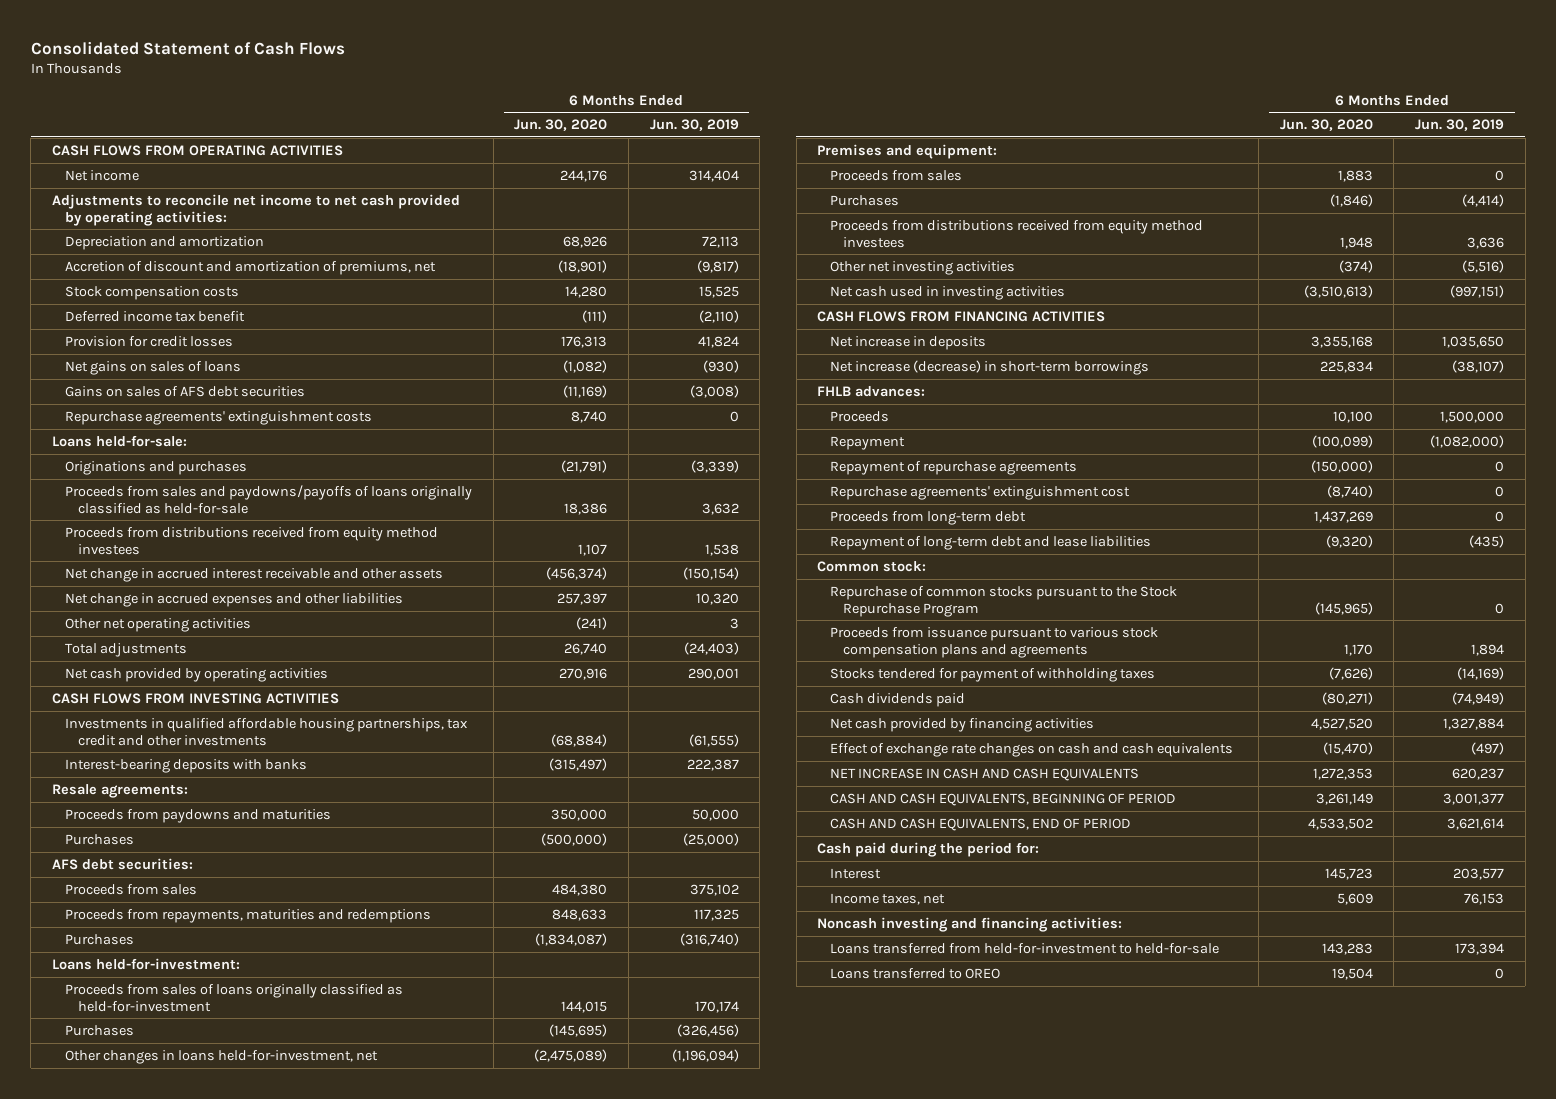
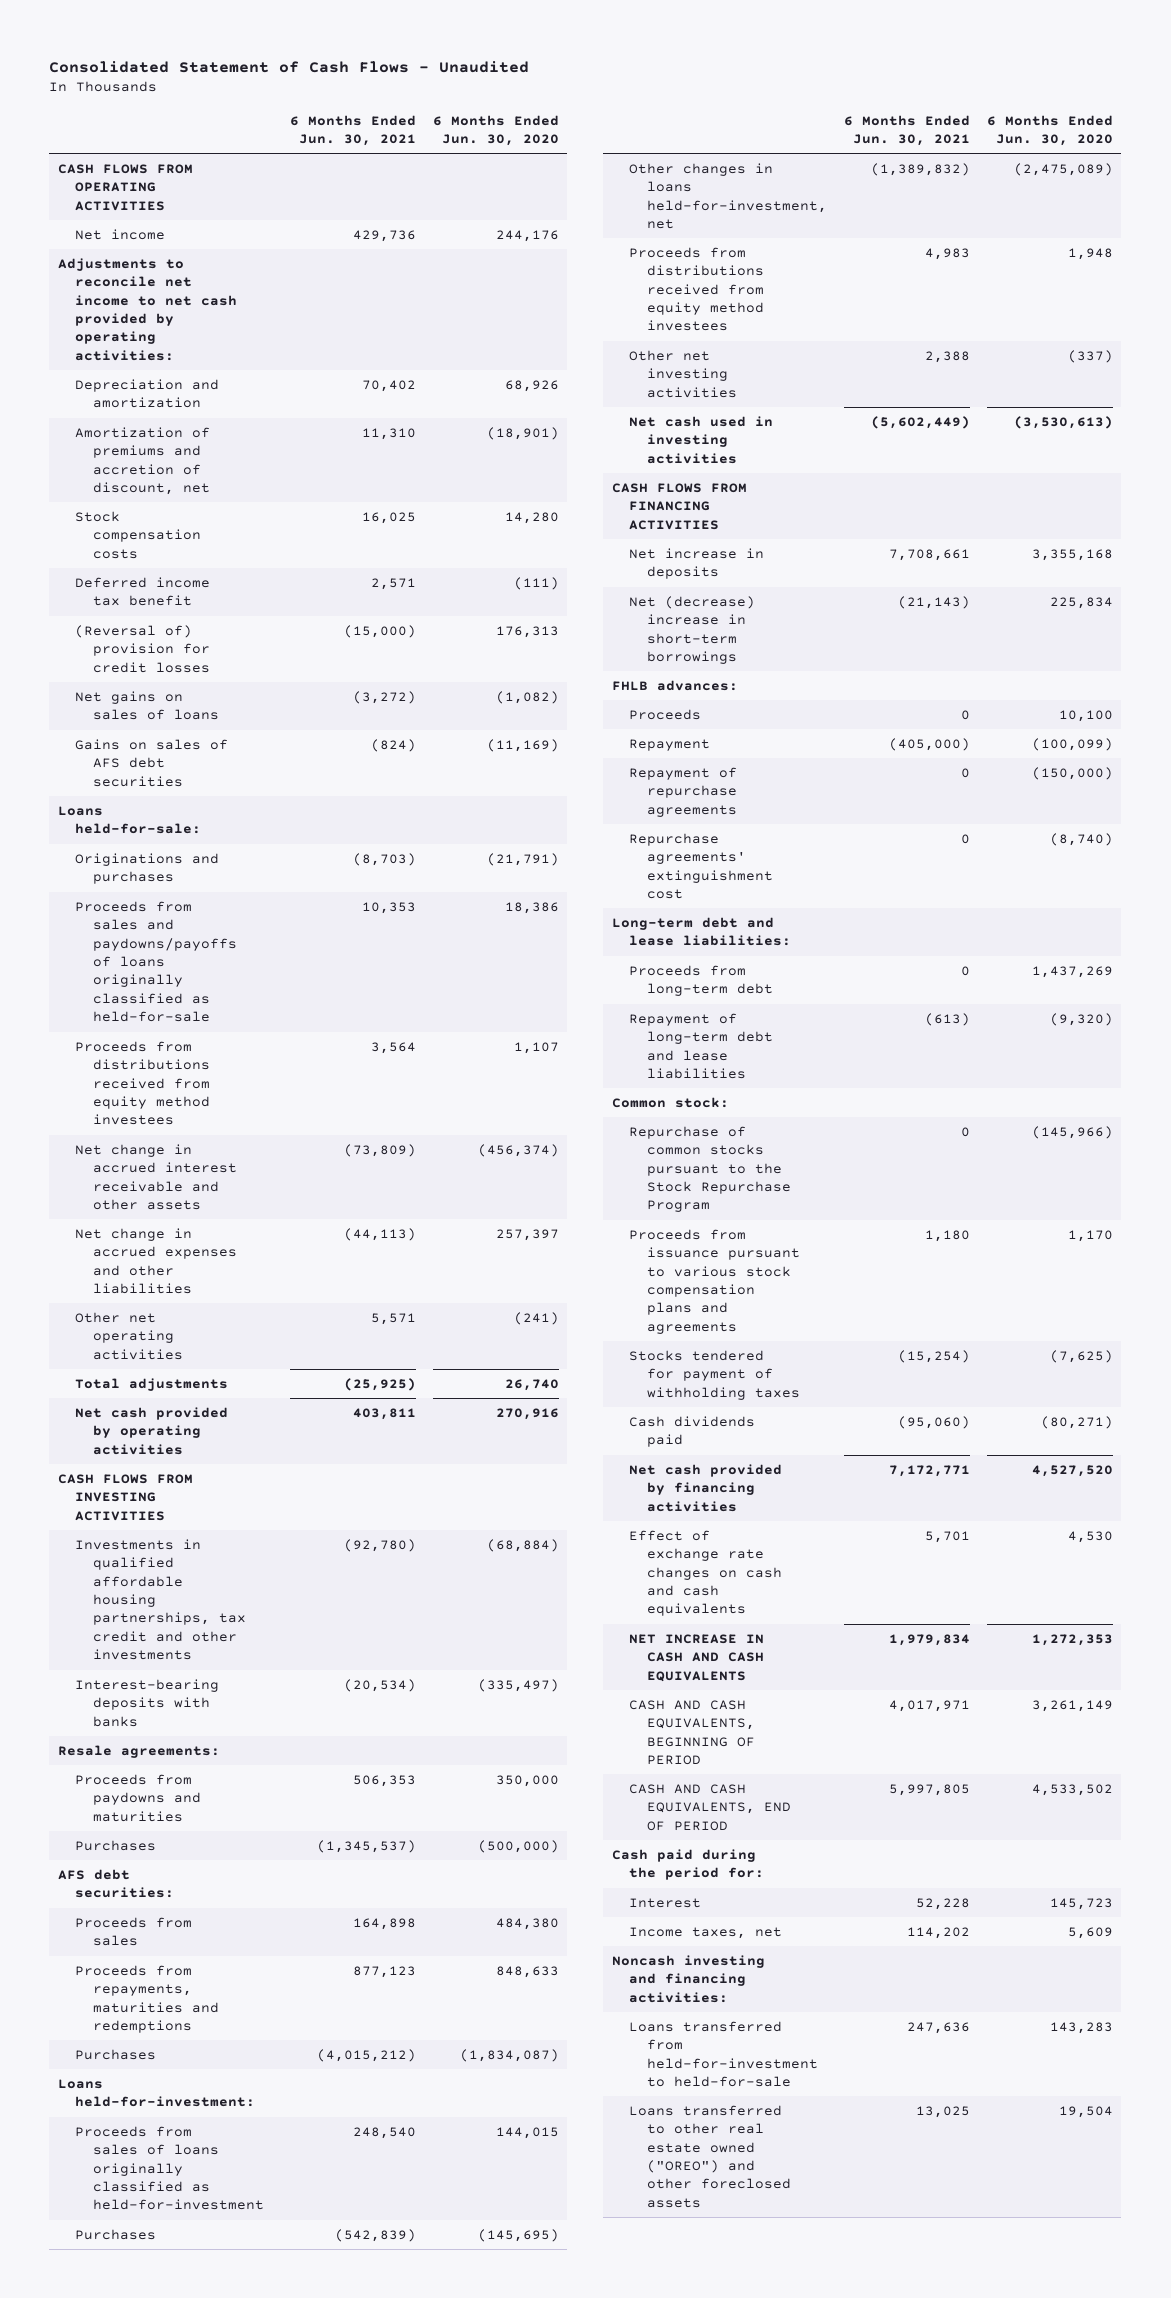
- Consolidated Statement of Cash Flows
+ Consolidated Statement of Cash Flows - Unaudited
- | 6 Months Ended Jun. 30, 2020 | 6 Months Ended Jun. 30, 2019
+ | 6 Months Ended Jun. 30, 2021 | 6 Months Ended Jun. 30, 2020
- Accretion of discount and amortization of premiums, net | (18,901) | (9,817)
+ Amortization of premiums and accretion of discount, net | 11,310 | (18,901)
- Provision for credit losses | 176,313 | 41,824
+ (Reversal of) provision for credit losses | (15,000) | 176,313
- Repurchase agreements' extinguishment costs | 8,740 | 0
- Interest-bearing deposits with banks | (315,497) | 222,387
+ Interest-bearing deposits with banks | (20,534) | (335,497)
- Premises and equipment:
- Proceeds from sales | 1,883 | 0
- Purchases | (1,846) | (4,414)
- Other net investing activities | (374) | (5,516)
- Net cash used in investing activities | (3,510,613) | (997,151)
+ Other net investing activities | 2,388 | (337)
+ Net cash used in investing activities | (5,602,449) | (3,530,613)
- Net increase (decrease) in short-term borrowings | 225,834 | (38,107)
+ Net (decrease) increase in short-term borrowings | (21,143) | 225,834
+ Long-term debt and lease liabilities:
- Repurchase of common stocks pursuant to the Stock Repurchase Program | (145,965) | 0
+ Repurchase of common stocks pursuant to the Stock Repurchase Program | 0 | (145,966)
- Stocks tendered for payment of withholding taxes | (7,626) | (14,169)
+ Stocks tendered for payment of withholding taxes | (15,254) | (7,625)
- Effect of exchange rate changes on cash and cash equivalents | (15,470) | (497)
+ Effect of exchange rate changes on cash and cash equivalents | 5,701 | 4,530
- Loans transferred to OREO | 19,504 | 0
+ Loans transferred to other real estate owned ("OREO") and other foreclosed assets | 13,025 | 19,504

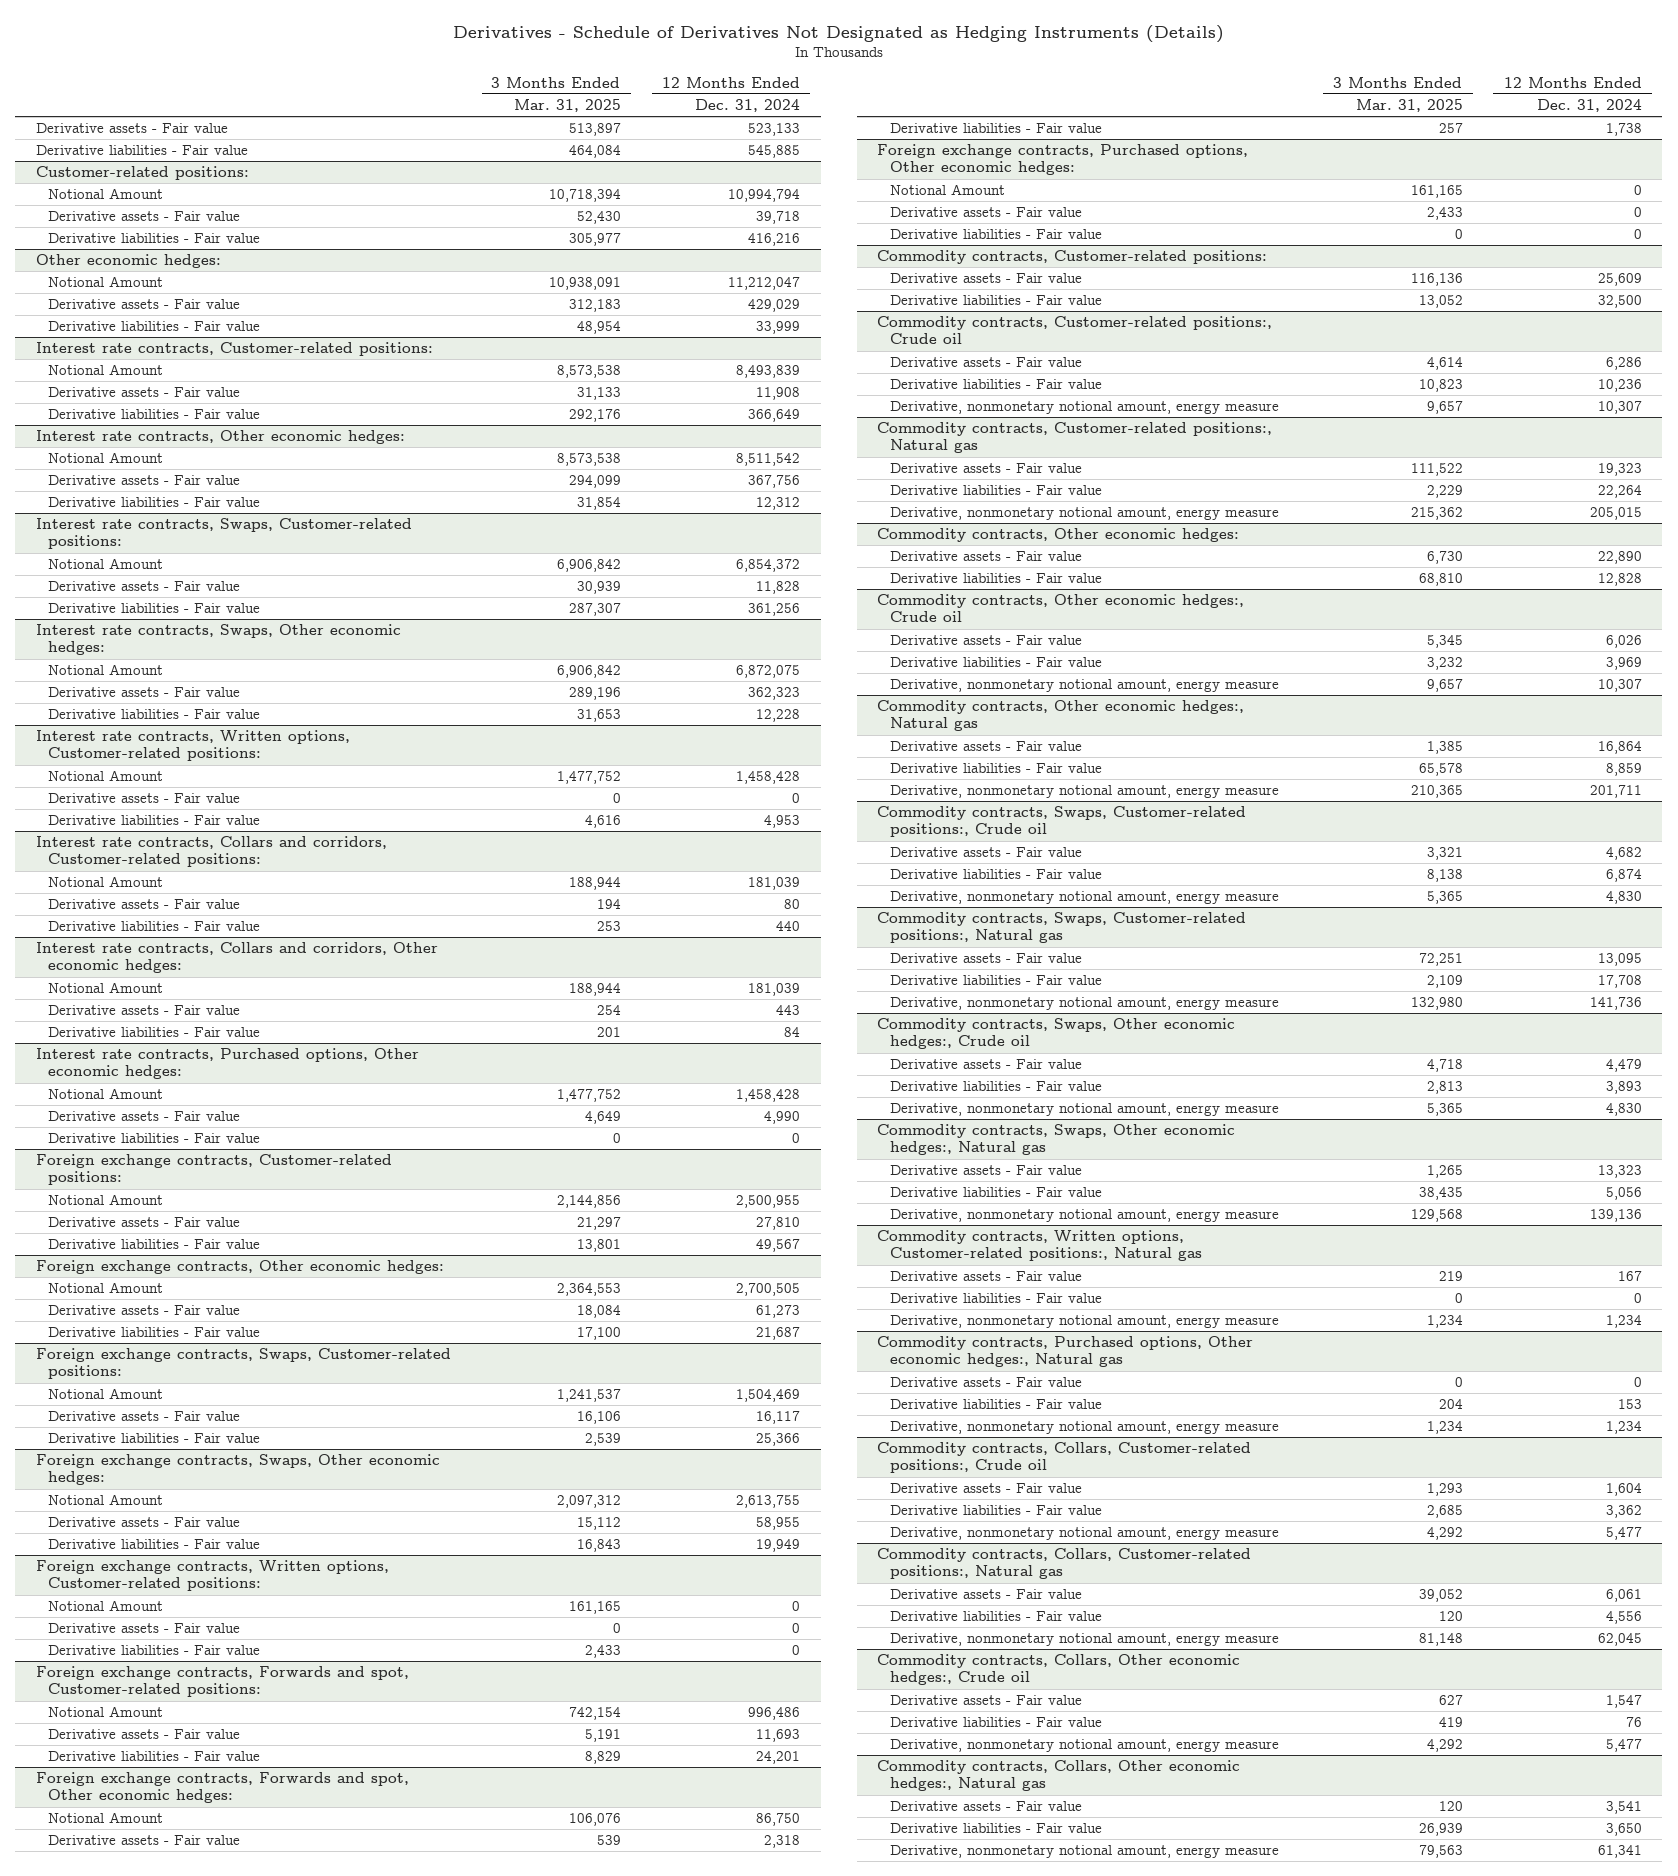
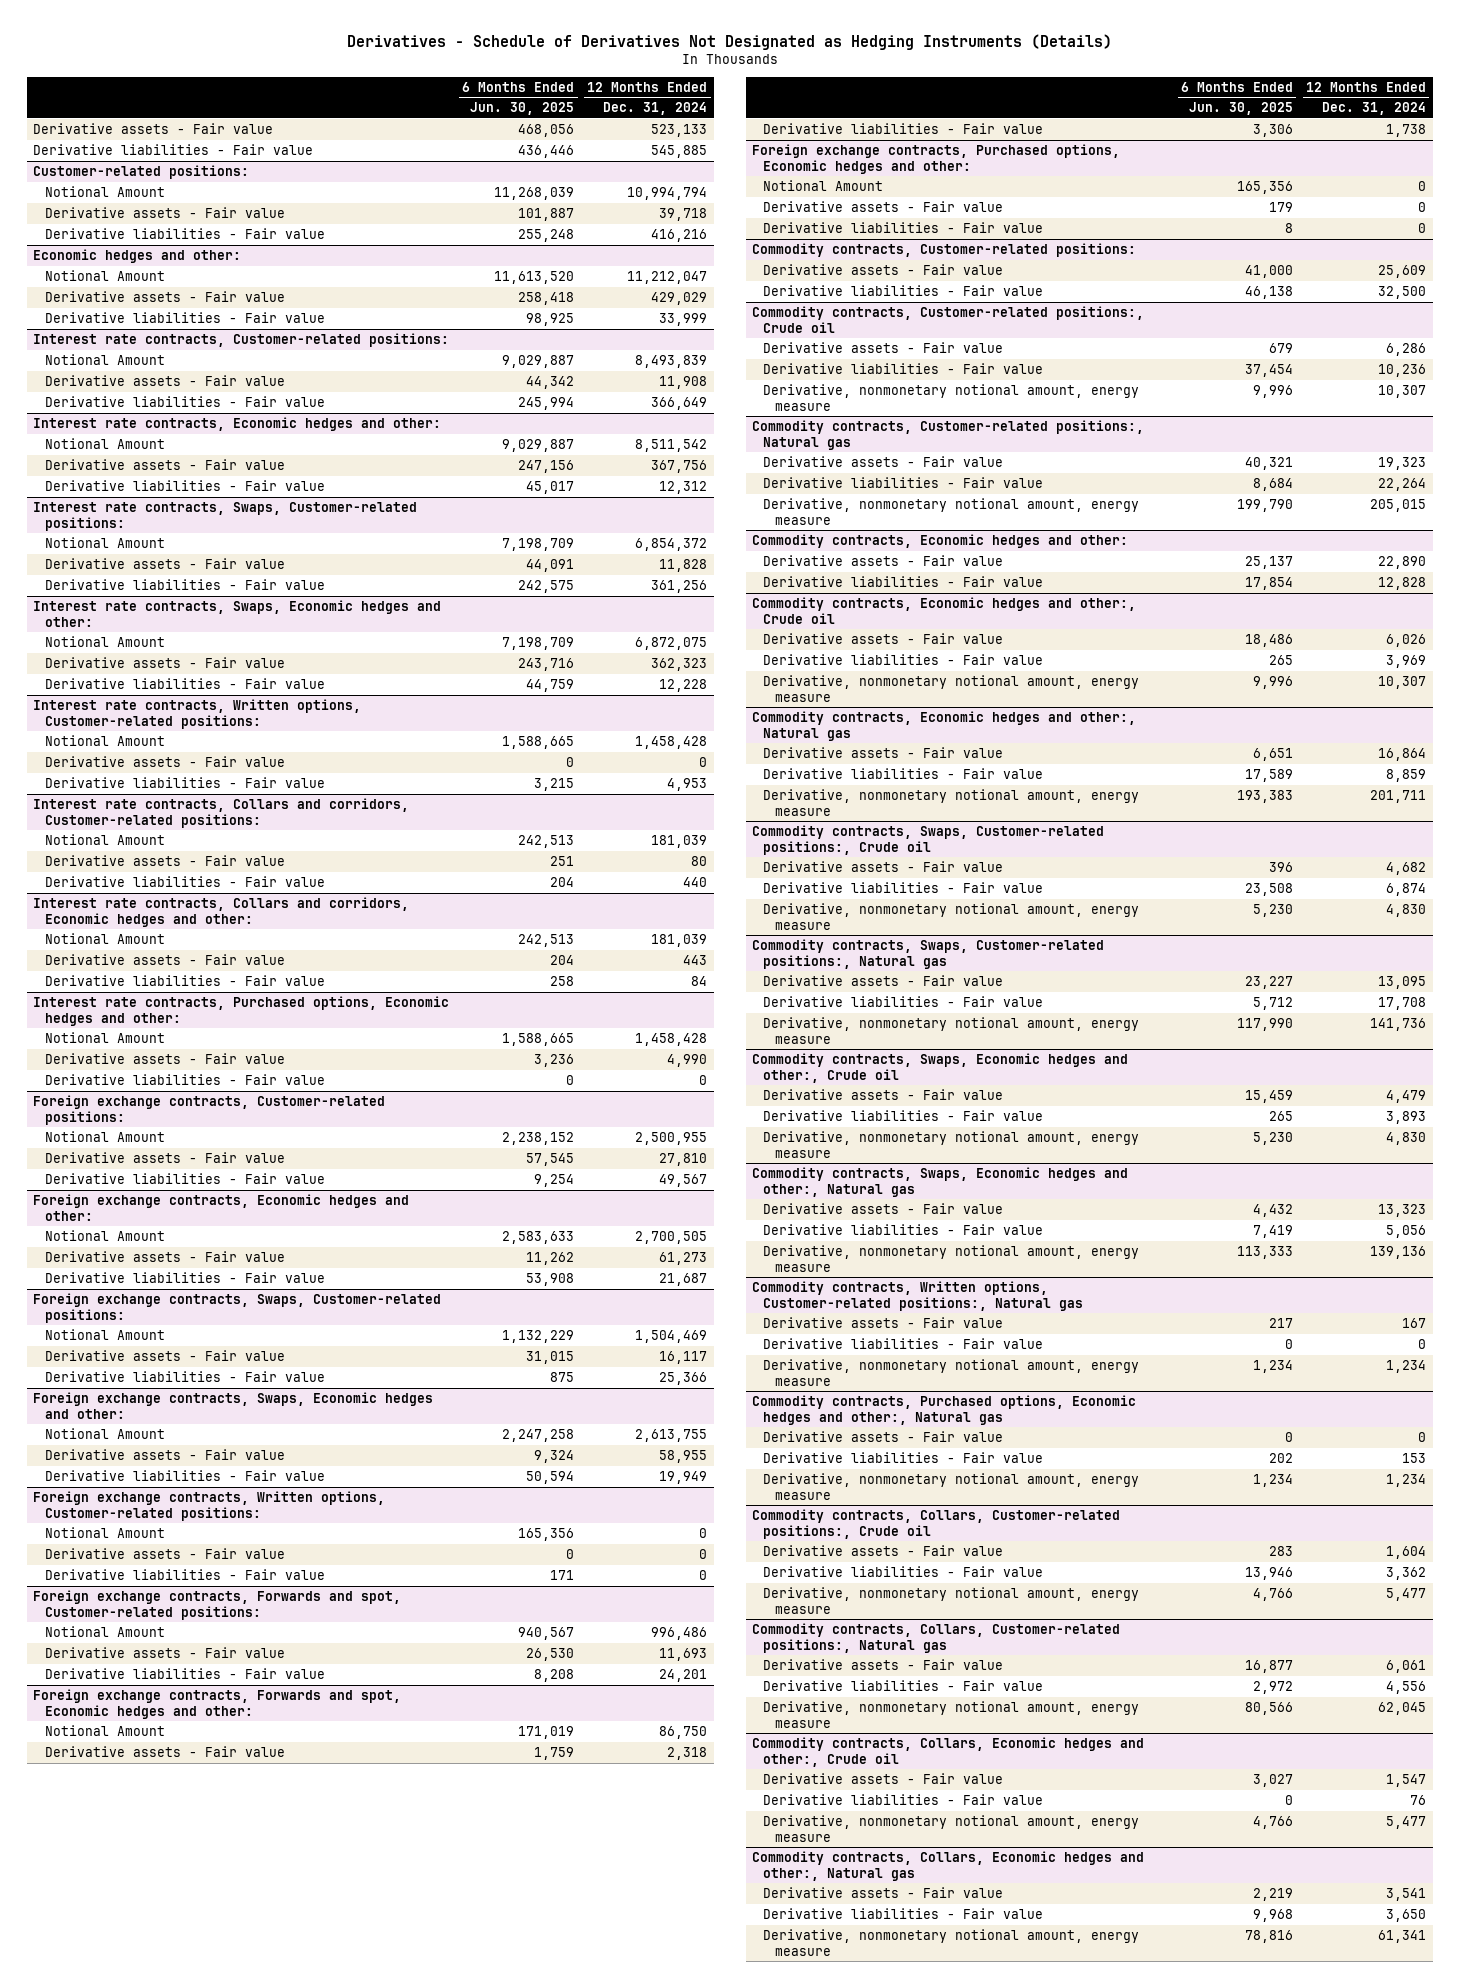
- | 3 Months Ended Mar. 31, 2025 | 12 Months Ended Dec. 31, 2024
+ | 6 Months Ended Jun. 30, 2025 | 12 Months Ended Dec. 31, 2024
- Other economic hedges:
+ Economic hedges and other:
- Interest rate contracts, Other economic hedges:
+ Interest rate contracts, Economic hedges and other:
- Interest rate contracts, Swaps, Other economic hedges:
+ Interest rate contracts, Swaps, Economic hedges and other:
- Interest rate contracts, Collars and corridors, Other economic hedges:
+ Interest rate contracts, Collars and corridors, Economic hedges and other:
- Interest rate contracts, Purchased options, Other economic hedges:
+ Interest rate contracts, Purchased options, Economic hedges and other:
- Foreign exchange contracts, Other economic hedges:
+ Foreign exchange contracts, Economic hedges and other:
- Foreign exchange contracts, Swaps, Other economic hedges:
+ Foreign exchange contracts, Swaps, Economic hedges and other:
- Foreign exchange contracts, Forwards and spot, Other economic hedges:
+ Foreign exchange contracts, Forwards and spot, Economic hedges and other:
- Foreign exchange contracts, Purchased options, Other economic hedges:
+ Foreign exchange contracts, Purchased options, Economic hedges and other:
- Commodity contracts, Other economic hedges:
+ Commodity contracts, Economic hedges and other:
- Commodity contracts, Other economic hedges:, Crude oil
+ Commodity contracts, Economic hedges and other:, Crude oil
- Commodity contracts, Other economic hedges:, Natural gas
+ Commodity contracts, Economic hedges and other:, Natural gas
- Commodity contracts, Swaps, Other economic hedges:, Crude oil
+ Commodity contracts, Swaps, Economic hedges and other:, Crude oil
- Commodity contracts, Swaps, Other economic hedges:, Natural gas
+ Commodity contracts, Swaps, Economic hedges and other:, Natural gas
- Commodity contracts, Purchased options, Other economic hedges:, Natural gas
+ Commodity contracts, Purchased options, Economic hedges and other:, Natural gas
- Commodity contracts, Collars, Other economic hedges:, Crude oil
+ Commodity contracts, Collars, Economic hedges and other:, Crude oil
- Commodity contracts, Collars, Other economic hedges:, Natural gas
+ Commodity contracts, Collars, Economic hedges and other:, Natural gas

